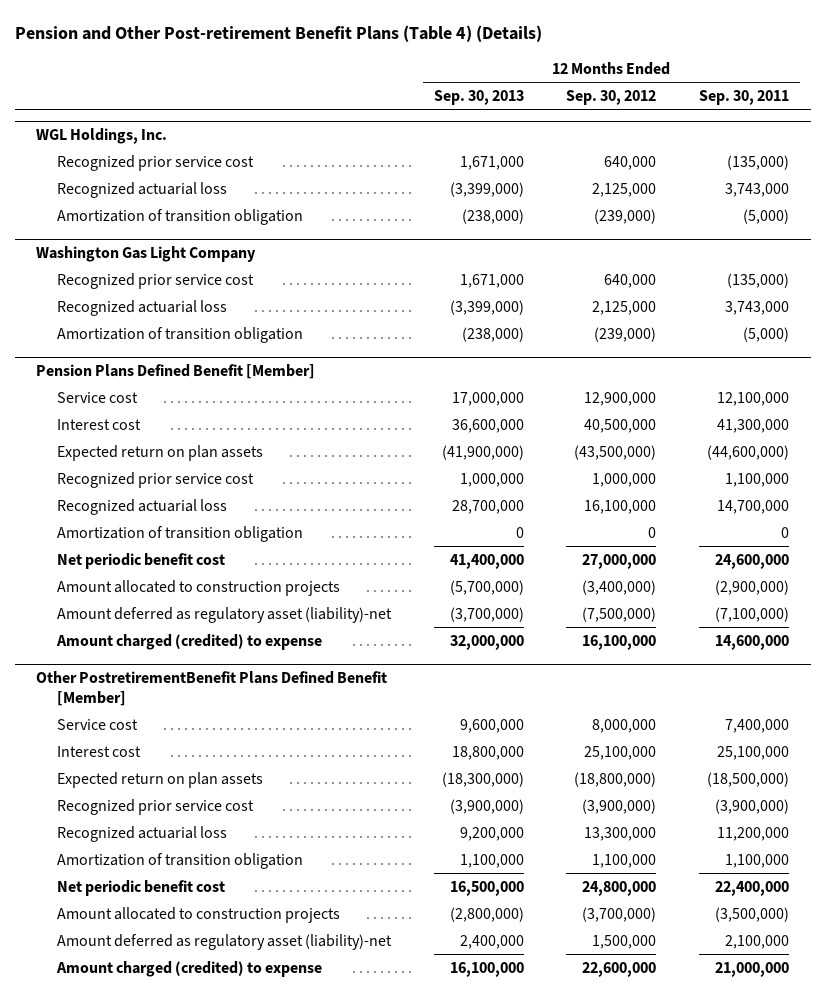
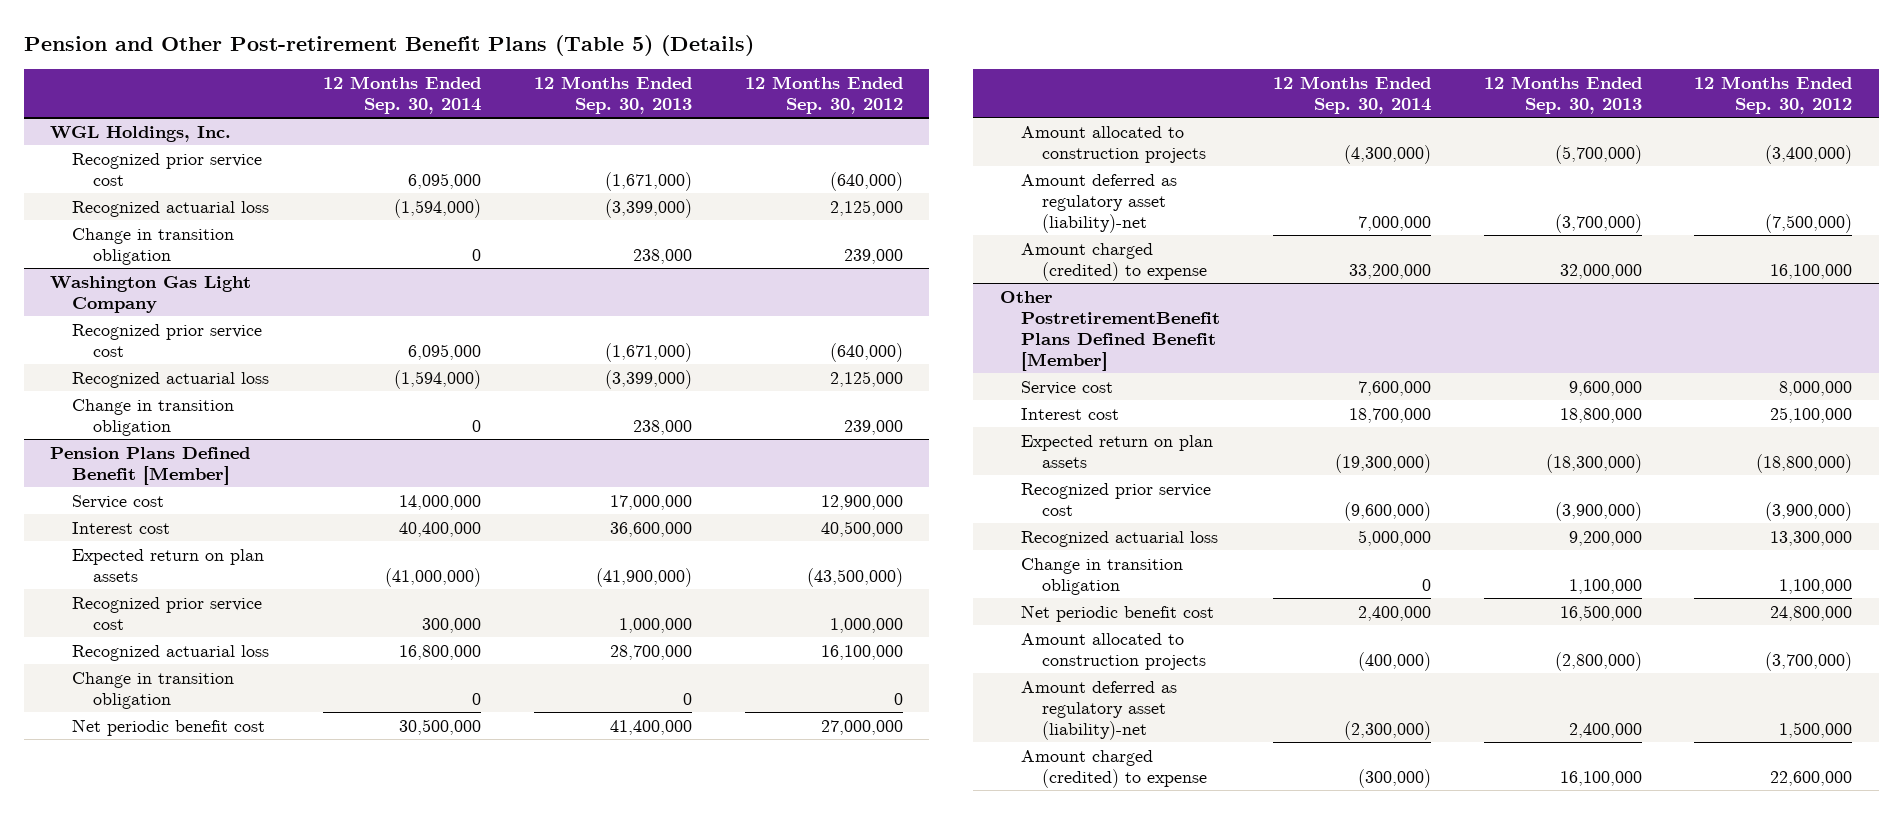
- Pension and Other Post-retirement Benefit Plans (Table 4) (Details)
+ Pension and Other Post-retirement Benefit Plans (Table 5) (Details)
- | 12 Months Ended Sep. 30, 2013 | 12 Months Ended Sep. 30, 2012 | 12 Months Ended Sep. 30, 2011
+ | 12 Months Ended Sep. 30, 2014 | 12 Months Ended Sep. 30, 2013 | 12 Months Ended Sep. 30, 2012
@ WGL Holdings, Inc.
- Recognized prior service cost | 1,671,000 | 640,000 | (135,000)
+ Recognized prior service cost | 6,095,000 | (1,671,000) | (640,000)
- Amortization of transition obligation | (238,000) | (239,000) | (5,000)
+ Change in transition obligation | 0 | 238,000 | 239,000
@ Washington Gas Light Company
- Recognized prior service cost | 1,671,000 | 640,000 | (135,000)
+ Recognized prior service cost | 6,095,000 | (1,671,000) | (640,000)
- Amortization of transition obligation | (238,000) | (239,000) | (5,000)
+ Change in transition obligation | 0 | 238,000 | 239,000
@ Pension Plans Defined Benefit [Member]
- Amortization of transition obligation | 0 | 0 | 0
+ Change in transition obligation | 0 | 0 | 0
@ Other PostretirementBenefit Plans Defined Benefit [Member]
- Amortization of transition obligation | 1,100,000 | 1,100,000 | 1,100,000
+ Change in transition obligation | 0 | 1,100,000 | 1,100,000

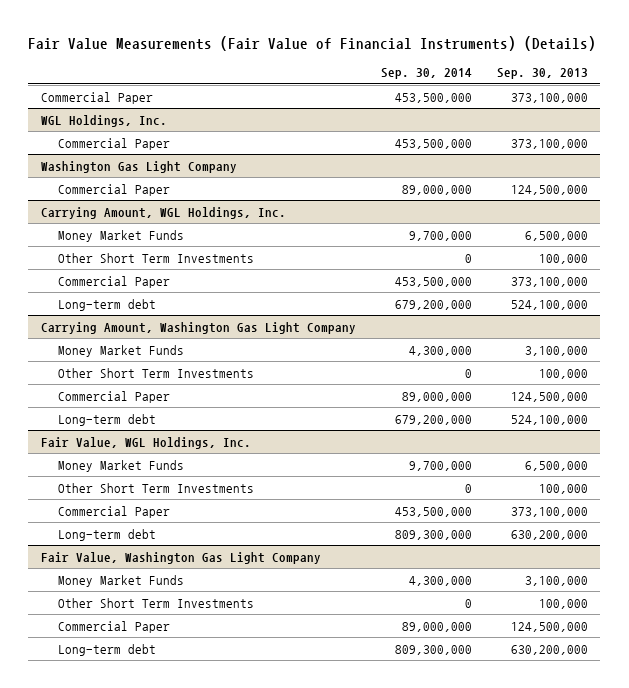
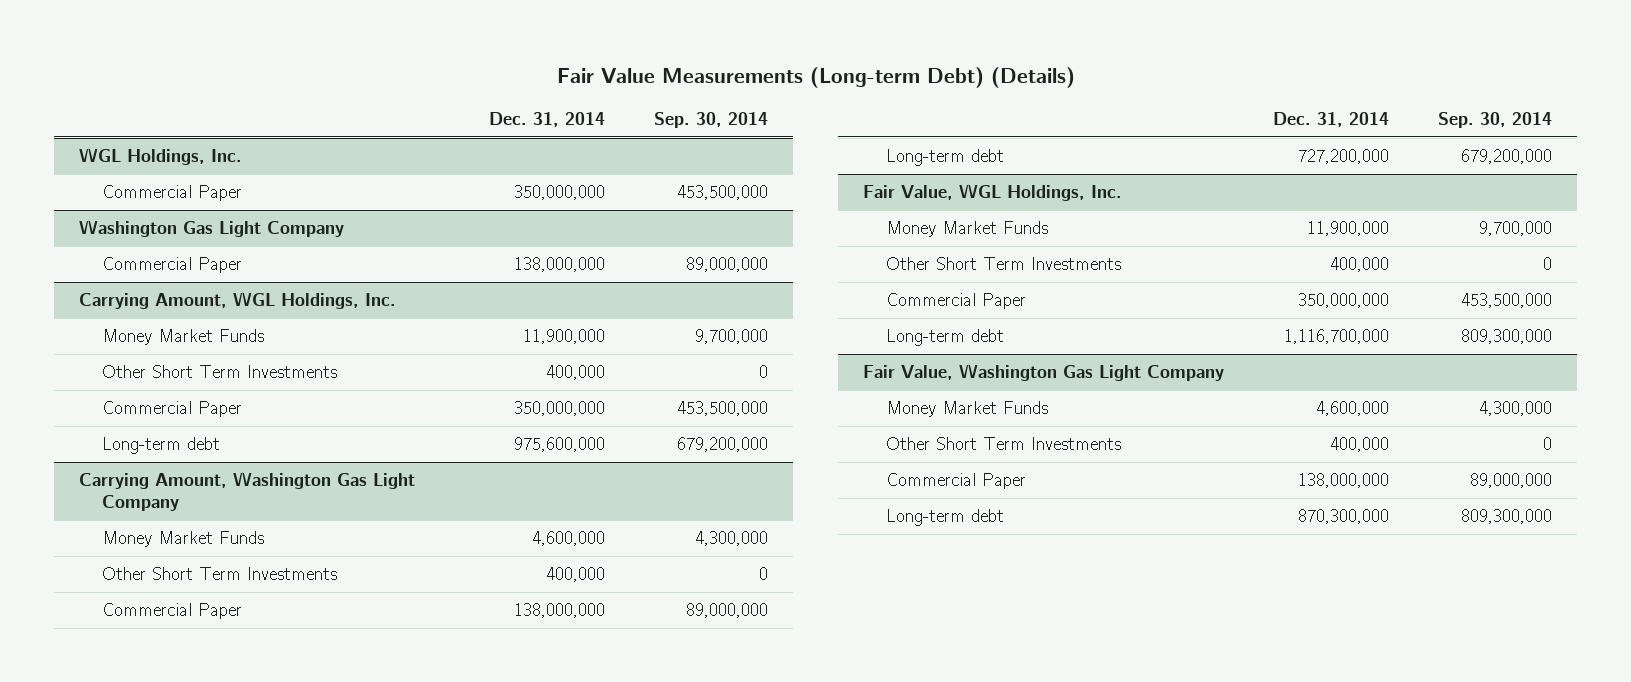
- Fair Value Measurements (Fair Value of Financial Instruments) (Details)
+ Fair Value Measurements (Long-term Debt) (Details)
- | Sep. 30, 2014 | Sep. 30, 2013
+ | Dec. 31, 2014 | Sep. 30, 2014
- Commercial Paper | 453,500,000 | 373,100,000

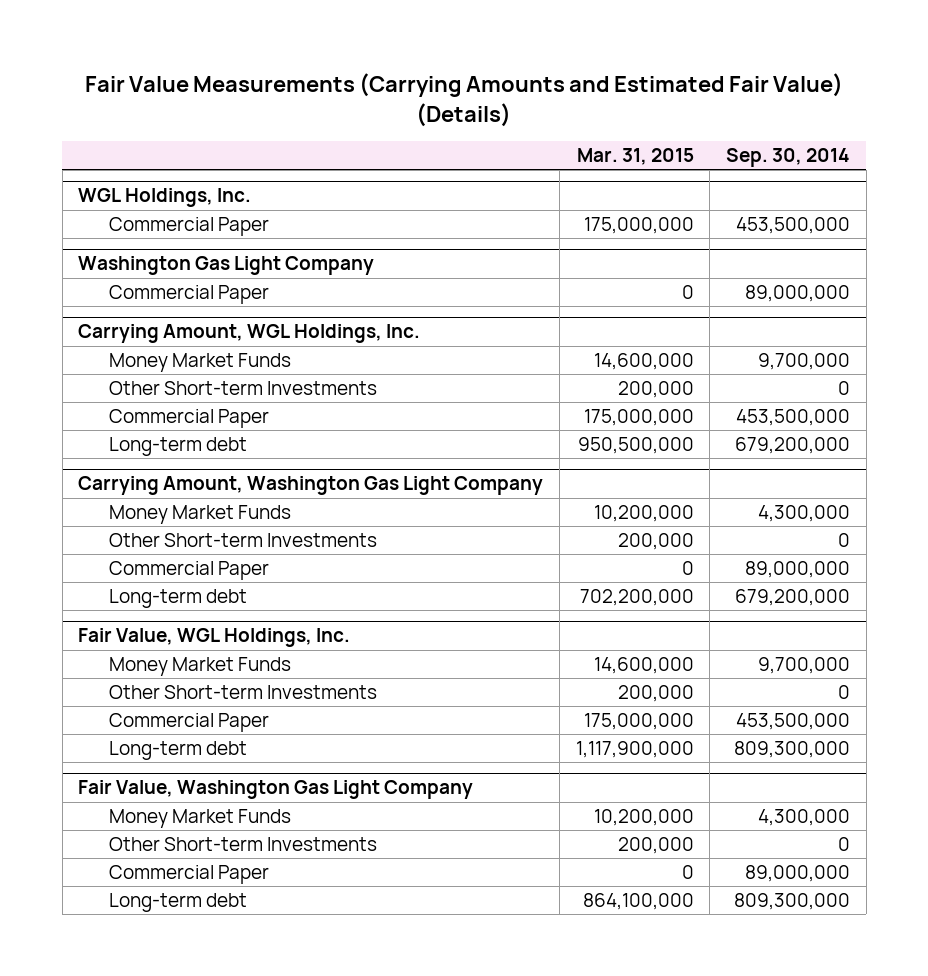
- Fair Value Measurements (Long-term Debt) (Details)
+ Fair Value Measurements (Carrying Amounts and Estimated Fair Value) (Details)
- | Dec. 31, 2014 | Sep. 30, 2014
+ | Mar. 31, 2015 | Sep. 30, 2014
@ Carrying Amount, WGL Holdings, Inc.
- Other Short Term Investments | 400,000 | 0
+ Other Short-term Investments | 200,000 | 0
@ Carrying Amount, Washington Gas Light Company
- Other Short Term Investments | 400,000 | 0
+ Other Short-term Investments | 200,000 | 0
@ Fair Value, WGL Holdings, Inc.
- Other Short Term Investments | 400,000 | 0
+ Other Short-term Investments | 200,000 | 0
@ Fair Value, Washington Gas Light Company
- Other Short Term Investments | 400,000 | 0
+ Other Short-term Investments | 200,000 | 0

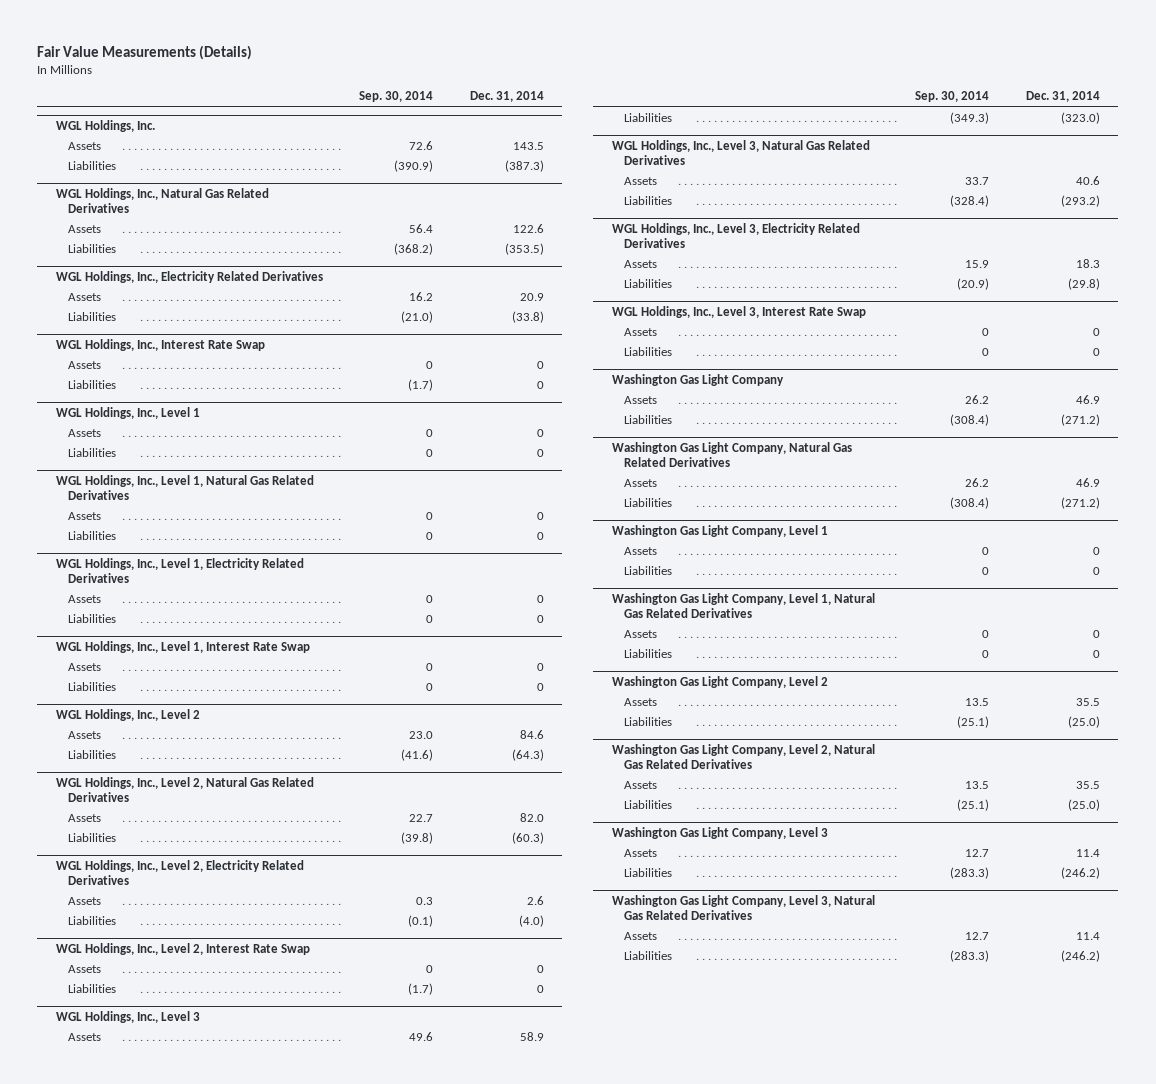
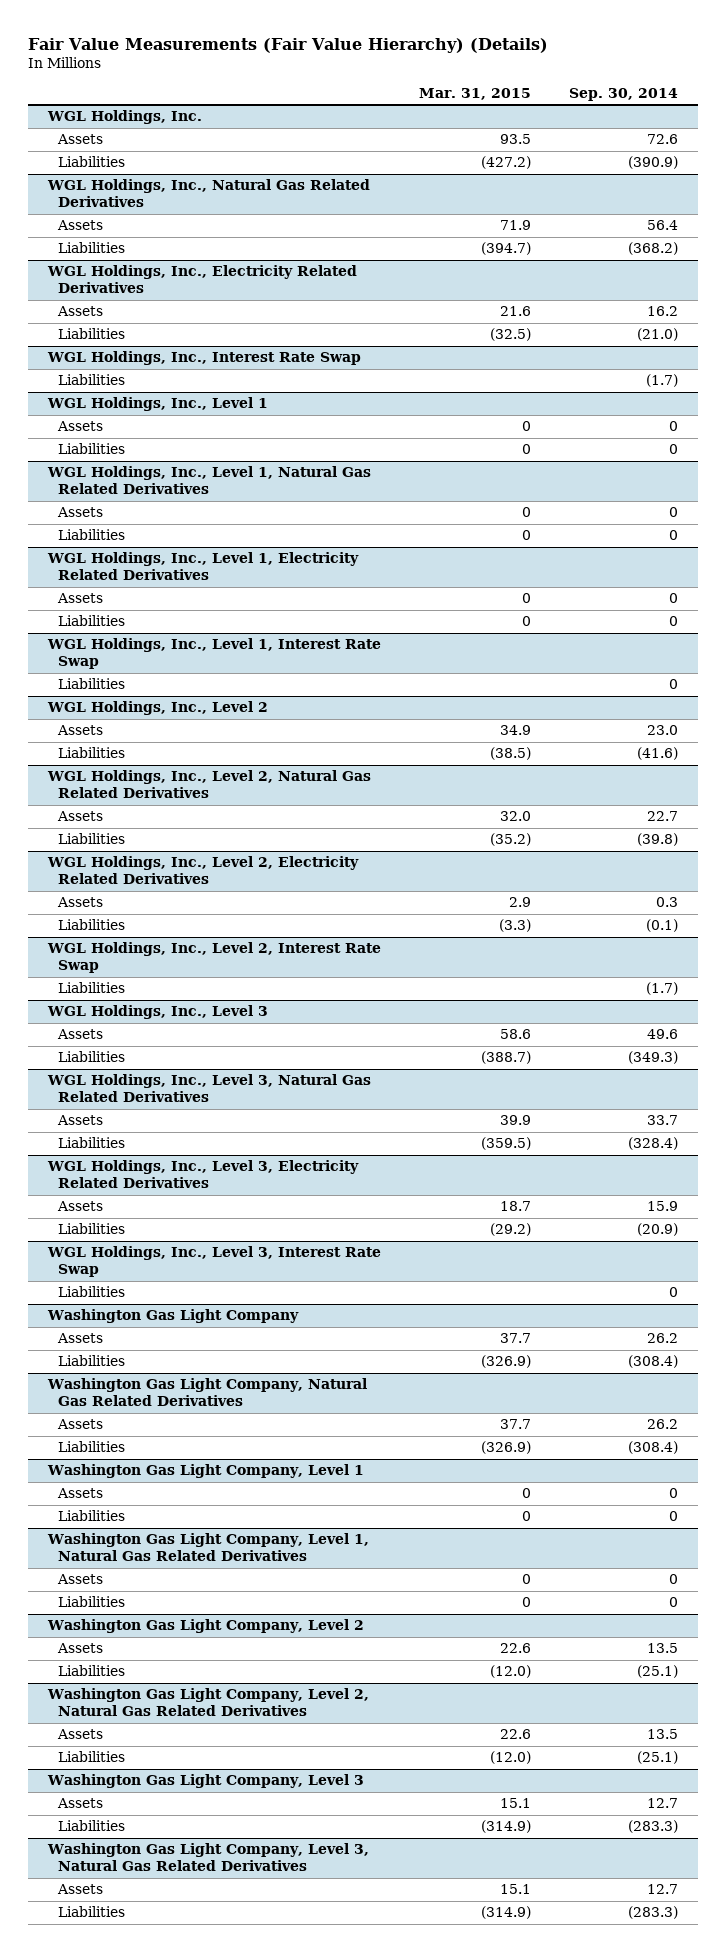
- Fair Value Measurements (Details)
+ Fair Value Measurements (Fair Value Hierarchy) (Details)
- | Sep. 30, 2014 | Dec. 31, 2014
+ | Mar. 31, 2015 | Sep. 30, 2014
@ WGL Holdings, Inc., Interest Rate Swap
- Assets | 0 | 0
@ WGL Holdings, Inc., Level 1, Interest Rate Swap
- Assets | 0 | 0
@ WGL Holdings, Inc., Level 2, Interest Rate Swap
- Assets | 0 | 0
@ WGL Holdings, Inc., Level 3, Interest Rate Swap
- Assets | 0 | 0

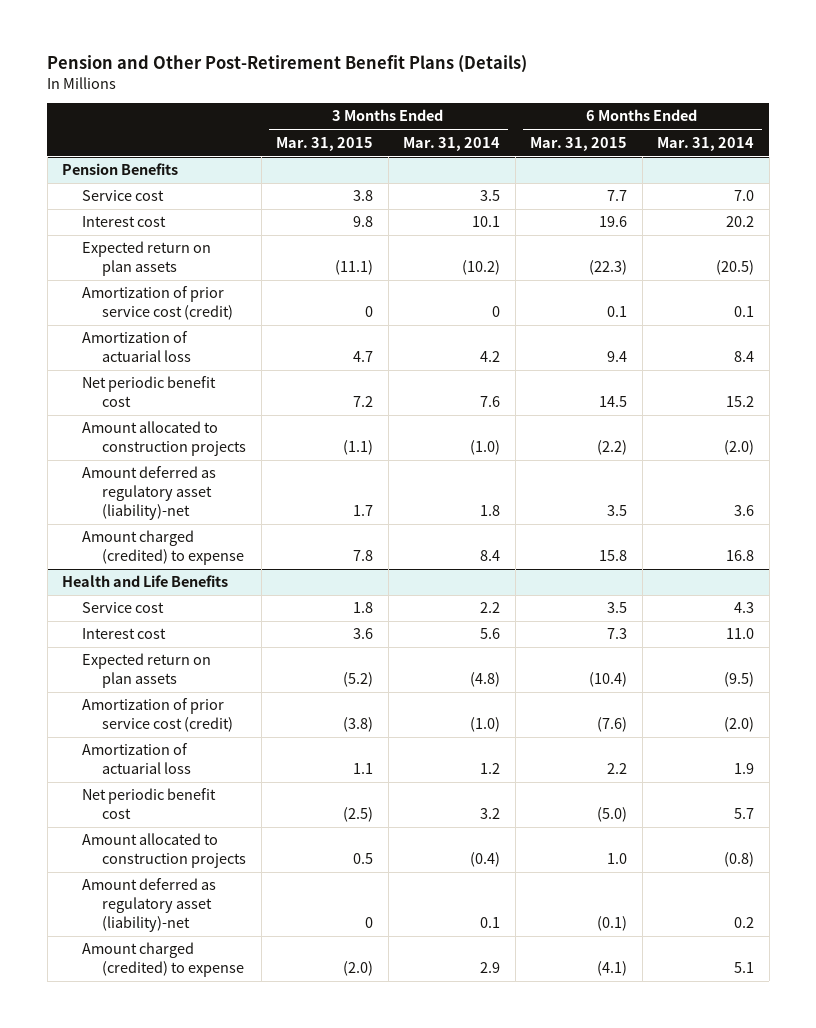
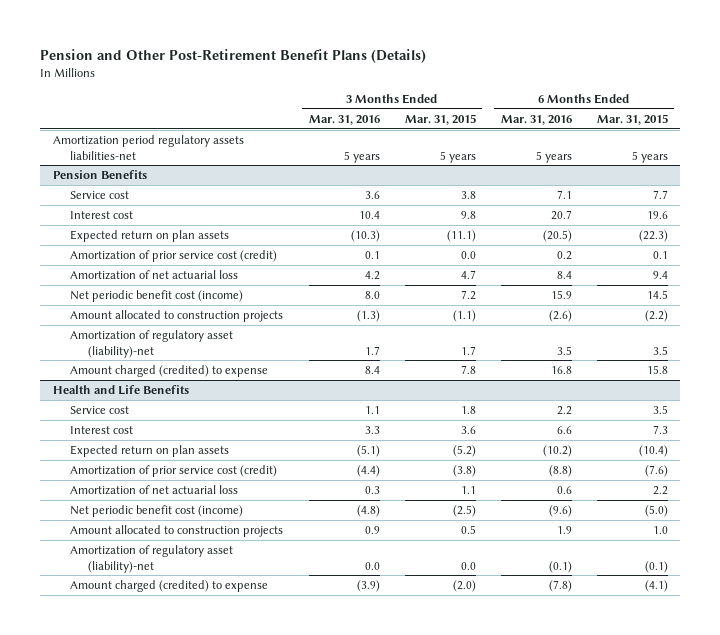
- | 3 Months Ended Mar. 31, 2015 | 3 Months Ended Mar. 31, 2014 | 6 Months Ended Mar. 31, 2015 | 6 Months Ended Mar. 31, 2014
+ | 3 Months Ended Mar. 31, 2016 | 3 Months Ended Mar. 31, 2015 | 6 Months Ended Mar. 31, 2016 | 6 Months Ended Mar. 31, 2015
+ Amortization period regulatory assets liabilities-net | 5 years | 5 years | 5 years | 5 years
@ Pension Benefits
- Amortization of prior service cost (credit) | 0 | 0 | 0.1 | 0.1
- Amortization of actuarial loss | 4.7 | 4.2 | 9.4 | 8.4
- Net periodic benefit cost | 7.2 | 7.6 | 14.5 | 15.2
+ Amortization of prior service cost (credit) | 0.1 | 0.0 | 0.2 | 0.1
+ Amortization of net actuarial loss | 4.2 | 4.7 | 8.4 | 9.4
+ Net periodic benefit cost (income) | 8.0 | 7.2 | 15.9 | 14.5
- Amount deferred as regulatory asset (liability)-net | 1.7 | 1.8 | 3.5 | 3.6
+ Amortization of regulatory asset (liability)-net | 1.7 | 1.7 | 3.5 | 3.5
@ Health and Life Benefits
- Amortization of actuarial loss | 1.1 | 1.2 | 2.2 | 1.9
- Net periodic benefit cost | (2.5) | 3.2 | (5.0) | 5.7
+ Amortization of net actuarial loss | 0.3 | 1.1 | 0.6 | 2.2
+ Net periodic benefit cost (income) | (4.8) | (2.5) | (9.6) | (5.0)
- Amount deferred as regulatory asset (liability)-net | 0 | 0.1 | (0.1) | 0.2
+ Amortization of regulatory asset (liability)-net | 0.0 | 0.0 | (0.1) | (0.1)

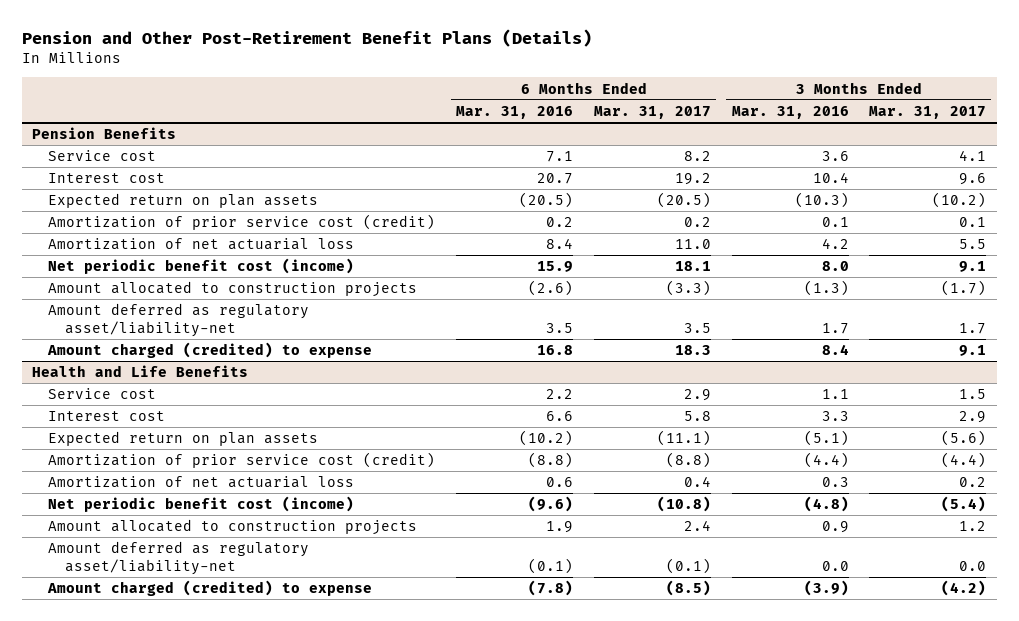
- | 3 Months Ended Mar. 31, 2016 | 3 Months Ended Mar. 31, 2015 | 6 Months Ended Mar. 31, 2016 | 6 Months Ended Mar. 31, 2015
+ | 6 Months Ended Mar. 31, 2016 | 6 Months Ended Mar. 31, 2017 | 3 Months Ended Mar. 31, 2016 | 3 Months Ended Mar. 31, 2017
- Amortization period regulatory assets liabilities-net | 5 years | 5 years | 5 years | 5 years
@ Pension Benefits
- Amortization of regulatory asset (liability)-net | 1.7 | 1.7 | 3.5 | 3.5
+ Amount deferred as regulatory asset/liability-net | 3.5 | 3.5 | 1.7 | 1.7
@ Health and Life Benefits
- Amortization of regulatory asset (liability)-net | 0.0 | 0.0 | (0.1) | (0.1)
+ Amount deferred as regulatory asset/liability-net | (0.1) | (0.1) | 0.0 | 0.0

